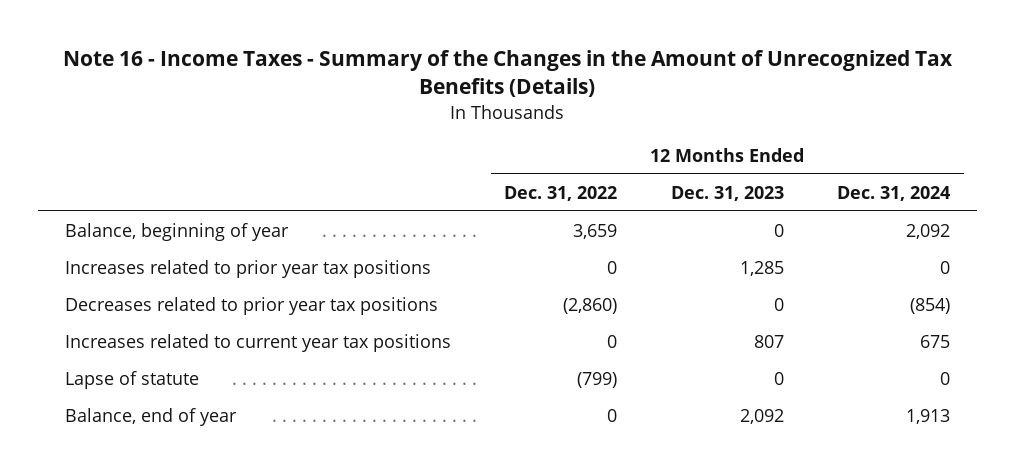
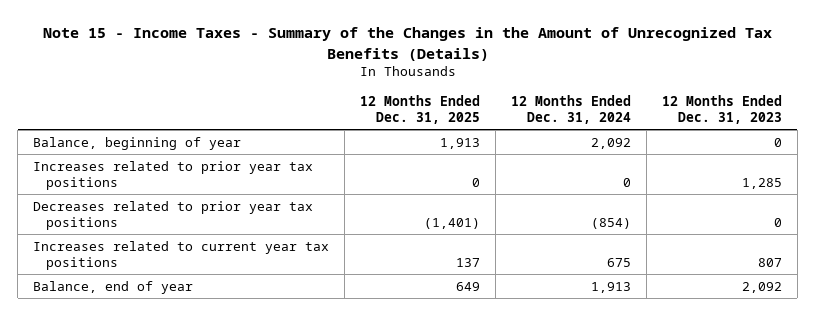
- Note 16 - Income Taxes - Summary of the Changes in the Amount of Unrecognized Tax Benefits (Details)
+ Note 15 - Income Taxes - Summary of the Changes in the Amount of Unrecognized Tax Benefits (Details)
- | 12 Months Ended Dec. 31, 2022 | 12 Months Ended Dec. 31, 2023 | 12 Months Ended Dec. 31, 2024
+ | 12 Months Ended Dec. 31, 2025 | 12 Months Ended Dec. 31, 2024 | 12 Months Ended Dec. 31, 2023
- Lapse of statute | (799) | 0 | 0

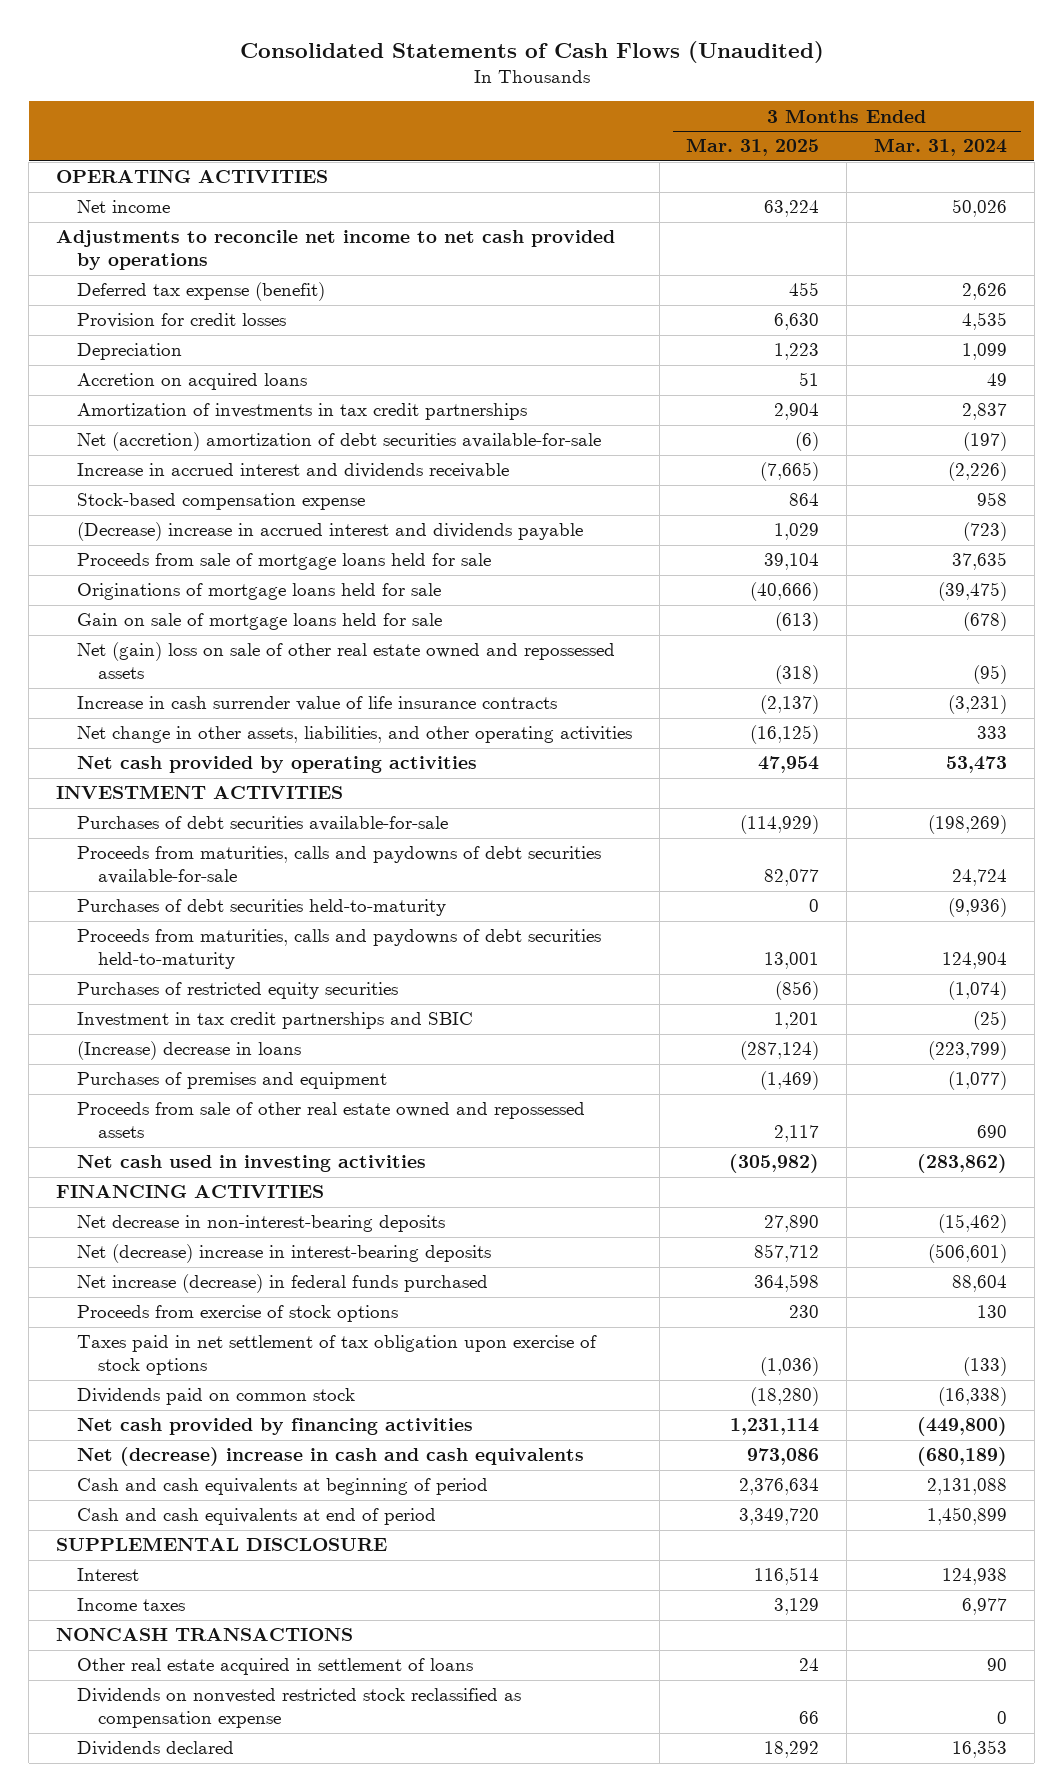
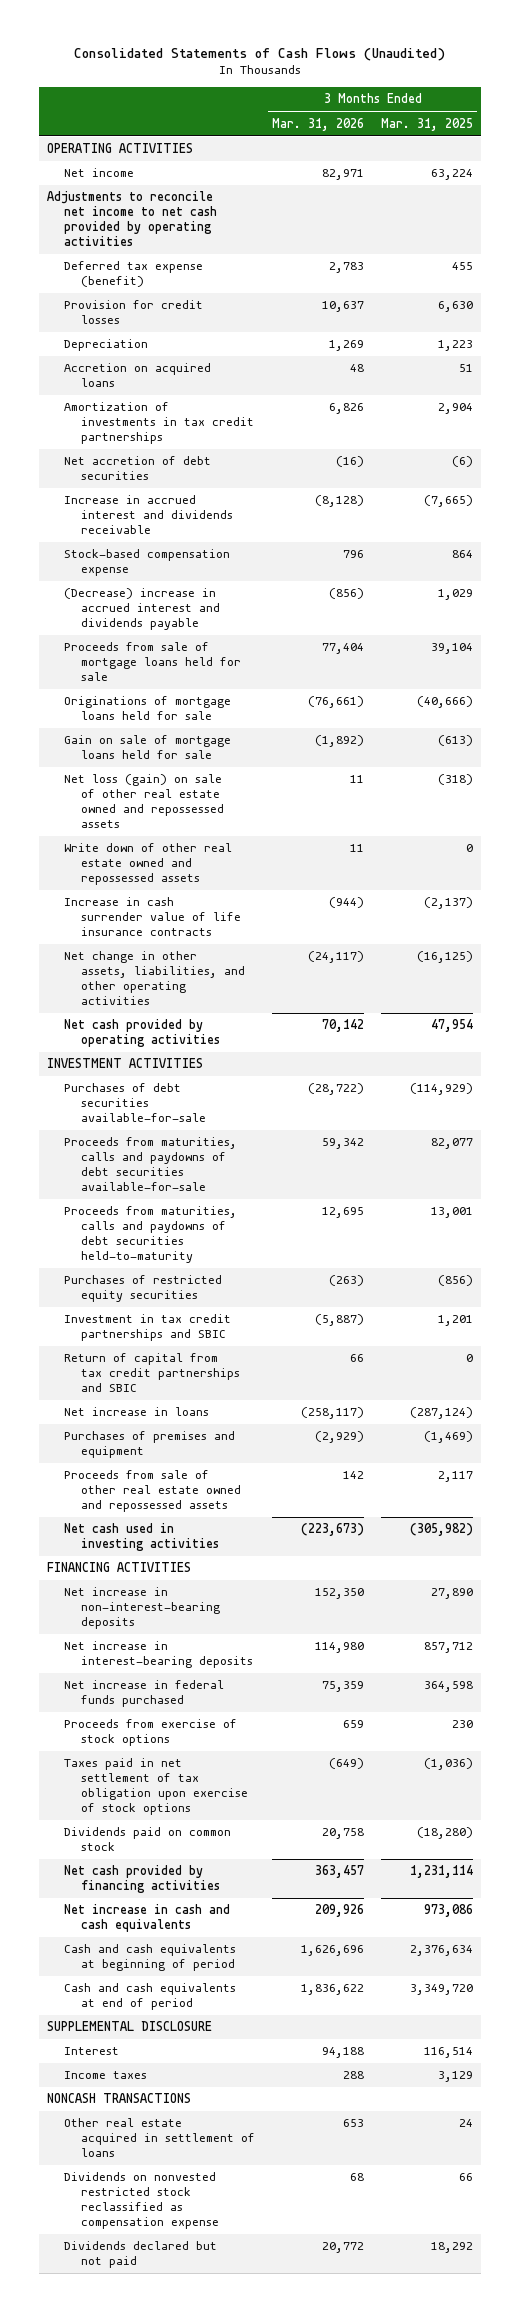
- | 3 Months Ended Mar. 31, 2025 | 3 Months Ended Mar. 31, 2024
+ | 3 Months Ended Mar. 31, 2026 | 3 Months Ended Mar. 31, 2025
- Adjustments to reconcile net income to net cash provided by operations
+ Adjustments to reconcile net income to net cash provided by operating activities
- Net (accretion) amortization of debt securities available-for-sale | (6) | (197)
+ Net accretion of debt securities | (16) | (6)
- Net (gain) loss on sale of other real estate owned and repossessed assets | (318) | (95)
+ Net loss (gain) on sale of other real estate owned and repossessed assets | 11 | (318)
+ Write down of other real estate owned and repossessed assets | 11 | 0
- Purchases of debt securities held-to-maturity | 0 | (9,936)
- (Increase) decrease in loans | (287,124) | (223,799)
+ Return of capital from tax credit partnerships and SBIC | 66 | 0
+ Net increase in loans | (258,117) | (287,124)
- Net decrease in non-interest-bearing deposits | 27,890 | (15,462)
- Net (decrease) increase in interest-bearing deposits | 857,712 | (506,601)
- Net increase (decrease) in federal funds purchased | 364,598 | 88,604
+ Net increase in non-interest-bearing deposits | 152,350 | 27,890
+ Net increase in interest-bearing deposits | 114,980 | 857,712
+ Net increase in federal funds purchased | 75,359 | 364,598
- Net (decrease) increase in cash and cash equivalents | 973,086 | (680,189)
+ Net increase in cash and cash equivalents | 209,926 | 973,086
- Dividends declared | 18,292 | 16,353
+ Dividends declared but not paid | 20,772 | 18,292

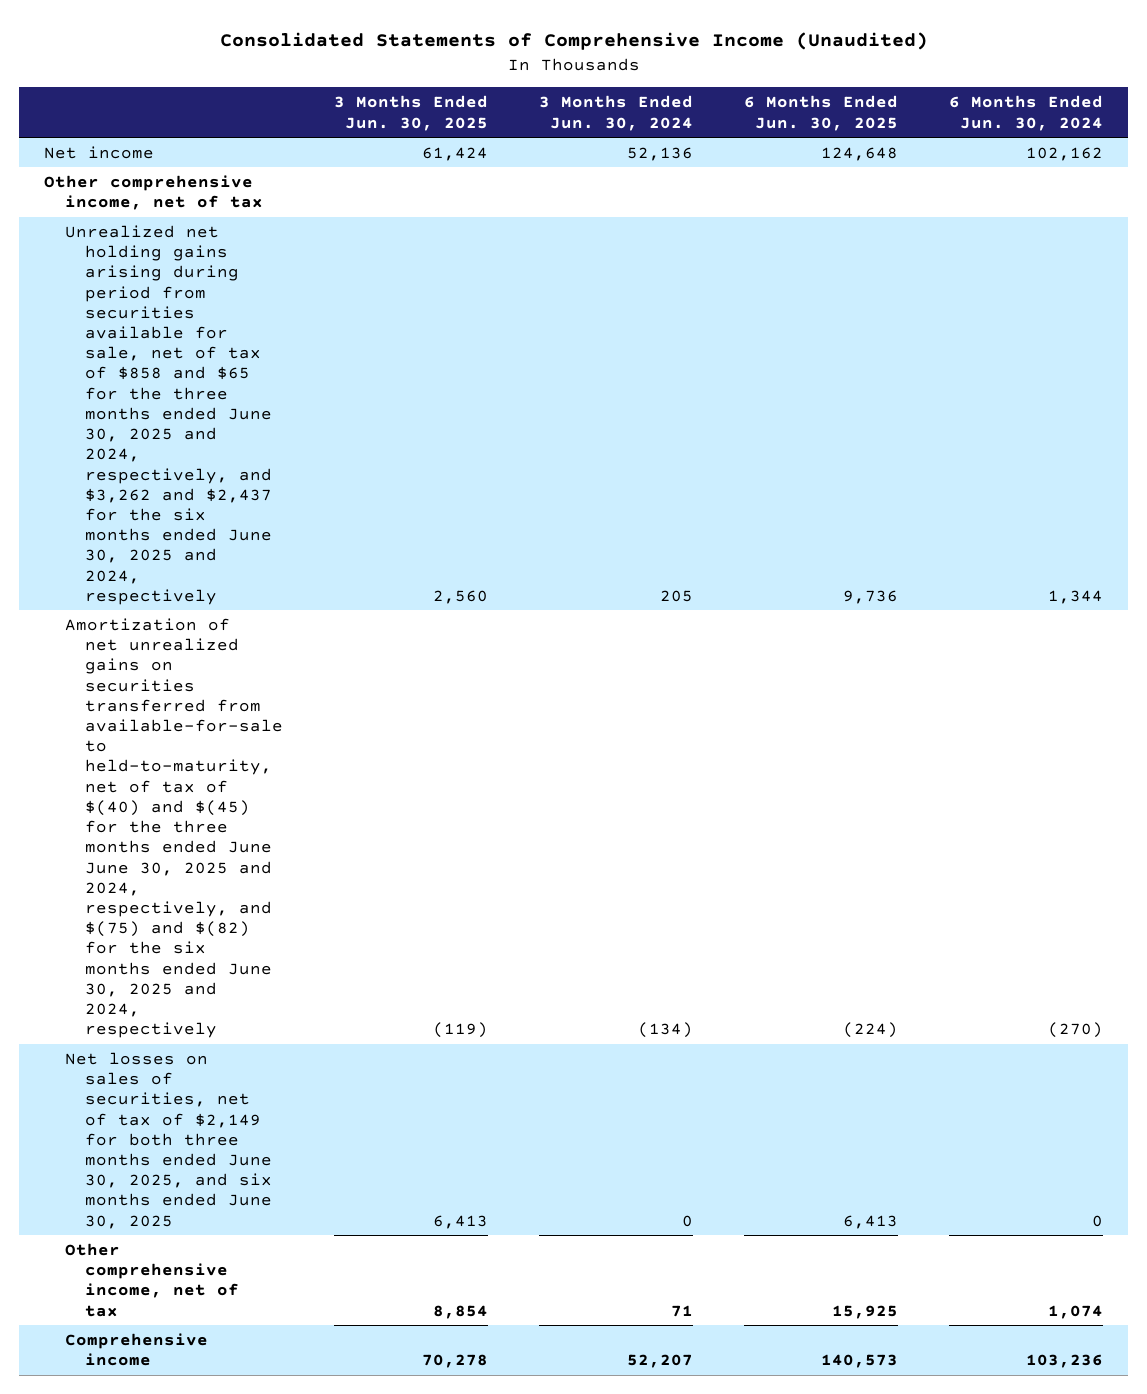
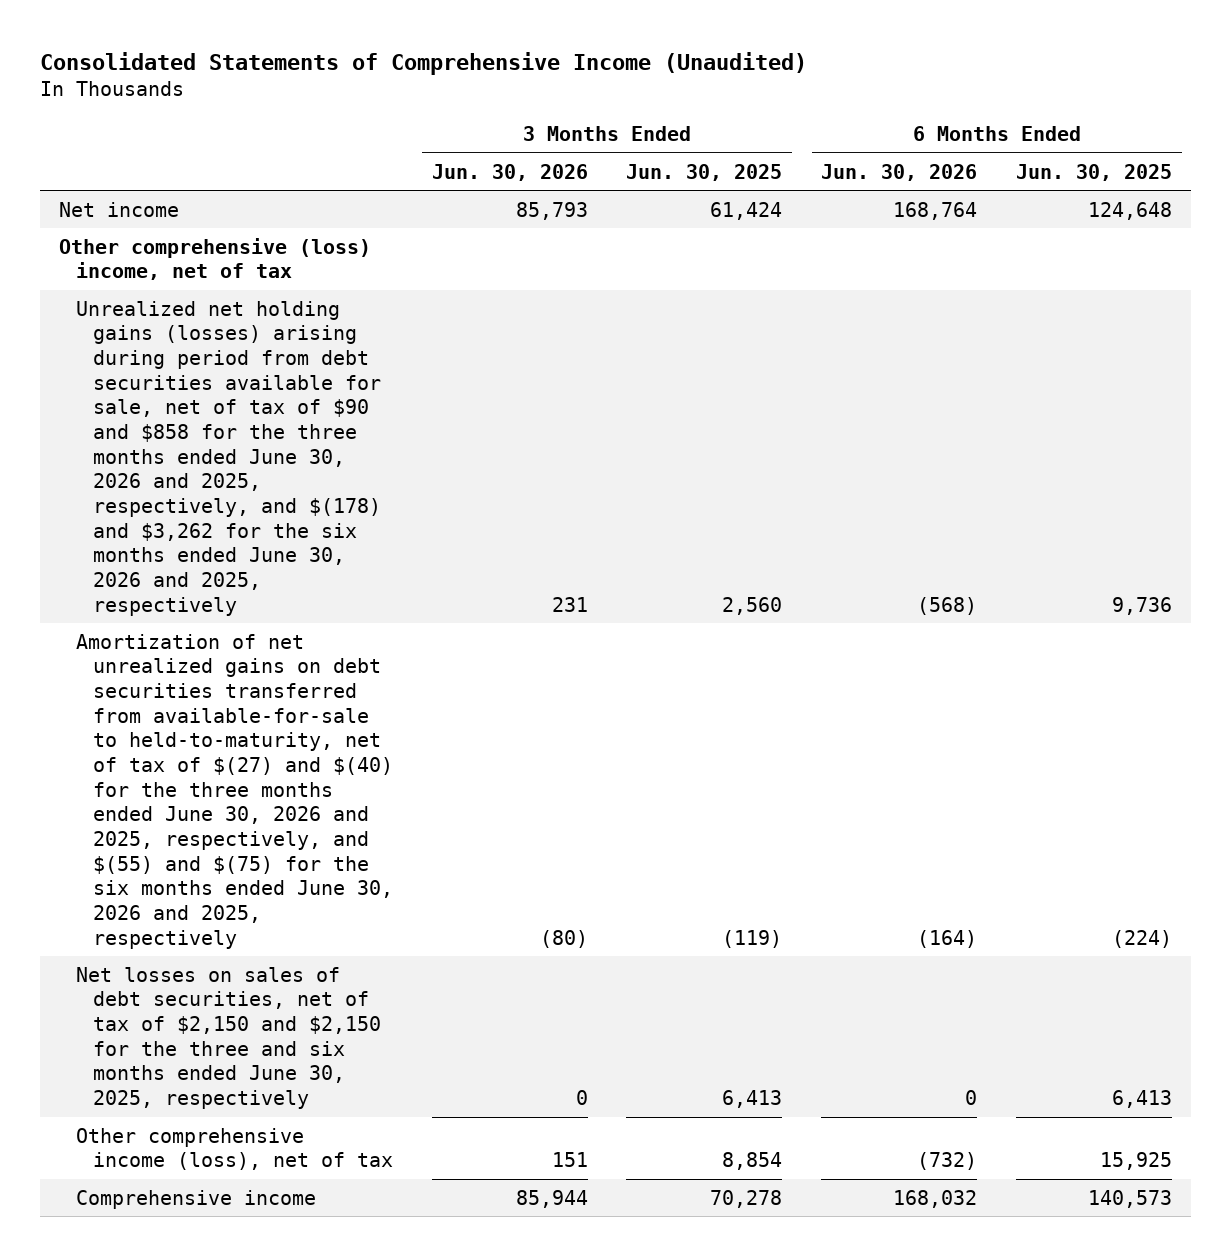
- | 3 Months Ended Jun. 30, 2025 | 3 Months Ended Jun. 30, 2024 | 6 Months Ended Jun. 30, 2025 | 6 Months Ended Jun. 30, 2024
+ | 3 Months Ended Jun. 30, 2026 | 3 Months Ended Jun. 30, 2025 | 6 Months Ended Jun. 30, 2026 | 6 Months Ended Jun. 30, 2025
- Other comprehensive income, net of tax
- Unrealized net holding gains arising during period from securities available for sale, net of tax of $858 and $65 for the three months ended June 30, 2025 and 2024, respectively, and $3,262 and $2,437 for the six months ended June 30, 2025 and 2024, respectively | 2,560 | 205 | 9,736 | 1,344
- Amortization of net unrealized gains on securities transferred from available-for-sale to held-to-maturity, net of tax of $(40) and $(45) for the three months ended June June 30, 2025 and 2024, respectively, and $(75) and $(82) for the six months ended June 30, 2025 and 2024, respectively | (119) | (134) | (224) | (270)
- Net losses on sales of securities, net of tax of $2,149 for both three months ended June 30, 2025, and six months ended June 30, 2025 | 6,413 | 0 | 6,413 | 0
- Other comprehensive income, net of tax | 8,854 | 71 | 15,925 | 1,074
+ Other comprehensive (loss) income, net of tax
+ Unrealized net holding gains (losses) arising during period from debt securities available for sale, net of tax of $90 and $858 for the three months ended June 30, 2026 and 2025, respectively, and $(178) and $3,262 for the six months ended June 30, 2026 and 2025, respectively | 231 | 2,560 | (568) | 9,736
+ Amortization of net unrealized gains on debt securities transferred from available-for-sale to held-to-maturity, net of tax of $(27) and $(40) for the three months ended June 30, 2026 and 2025, respectively, and $(55) and $(75) for the six months ended June 30, 2026 and 2025, respectively | (80) | (119) | (164) | (224)
+ Net losses on sales of debt securities, net of tax of $2,150 and $2,150 for the three and six months ended June 30, 2025, respectively | 0 | 6,413 | 0 | 6,413
+ Other comprehensive income (loss), net of tax | 151 | 8,854 | (732) | 15,925

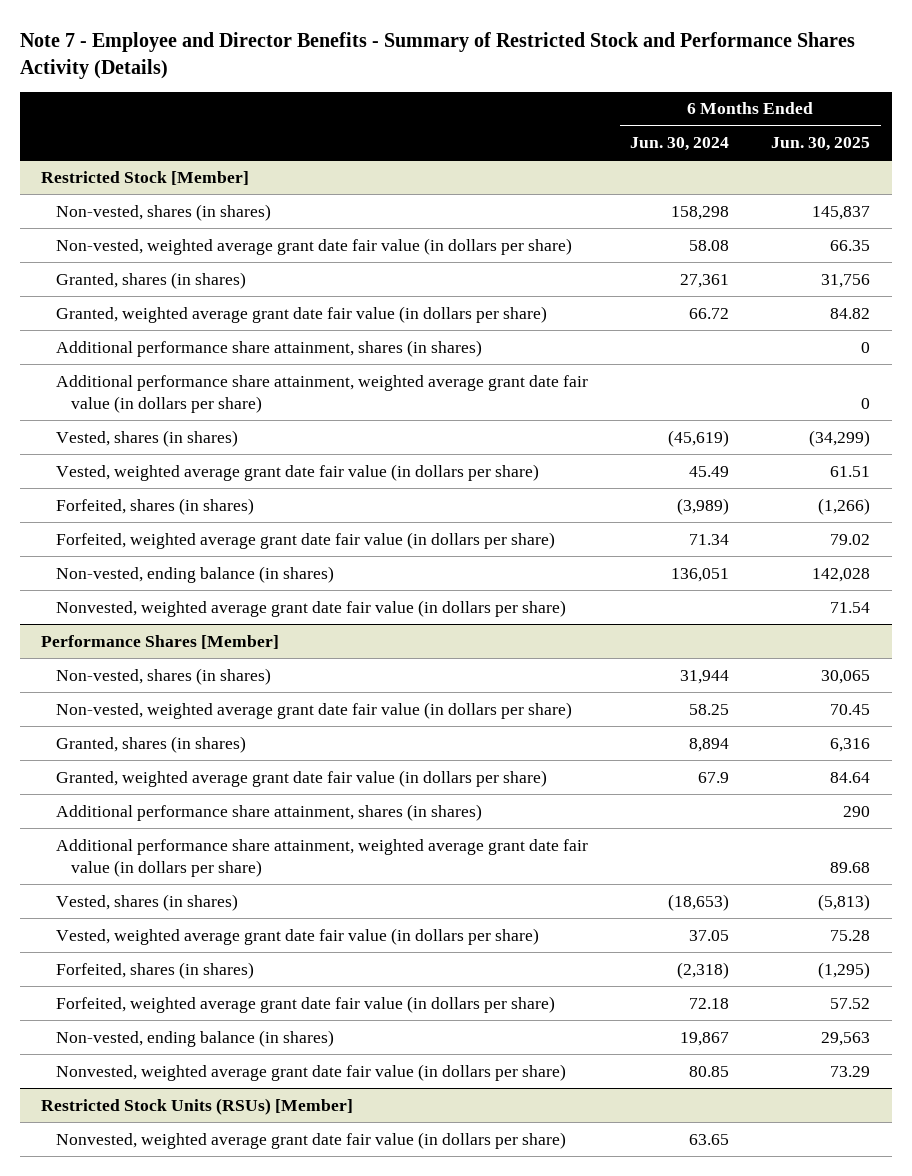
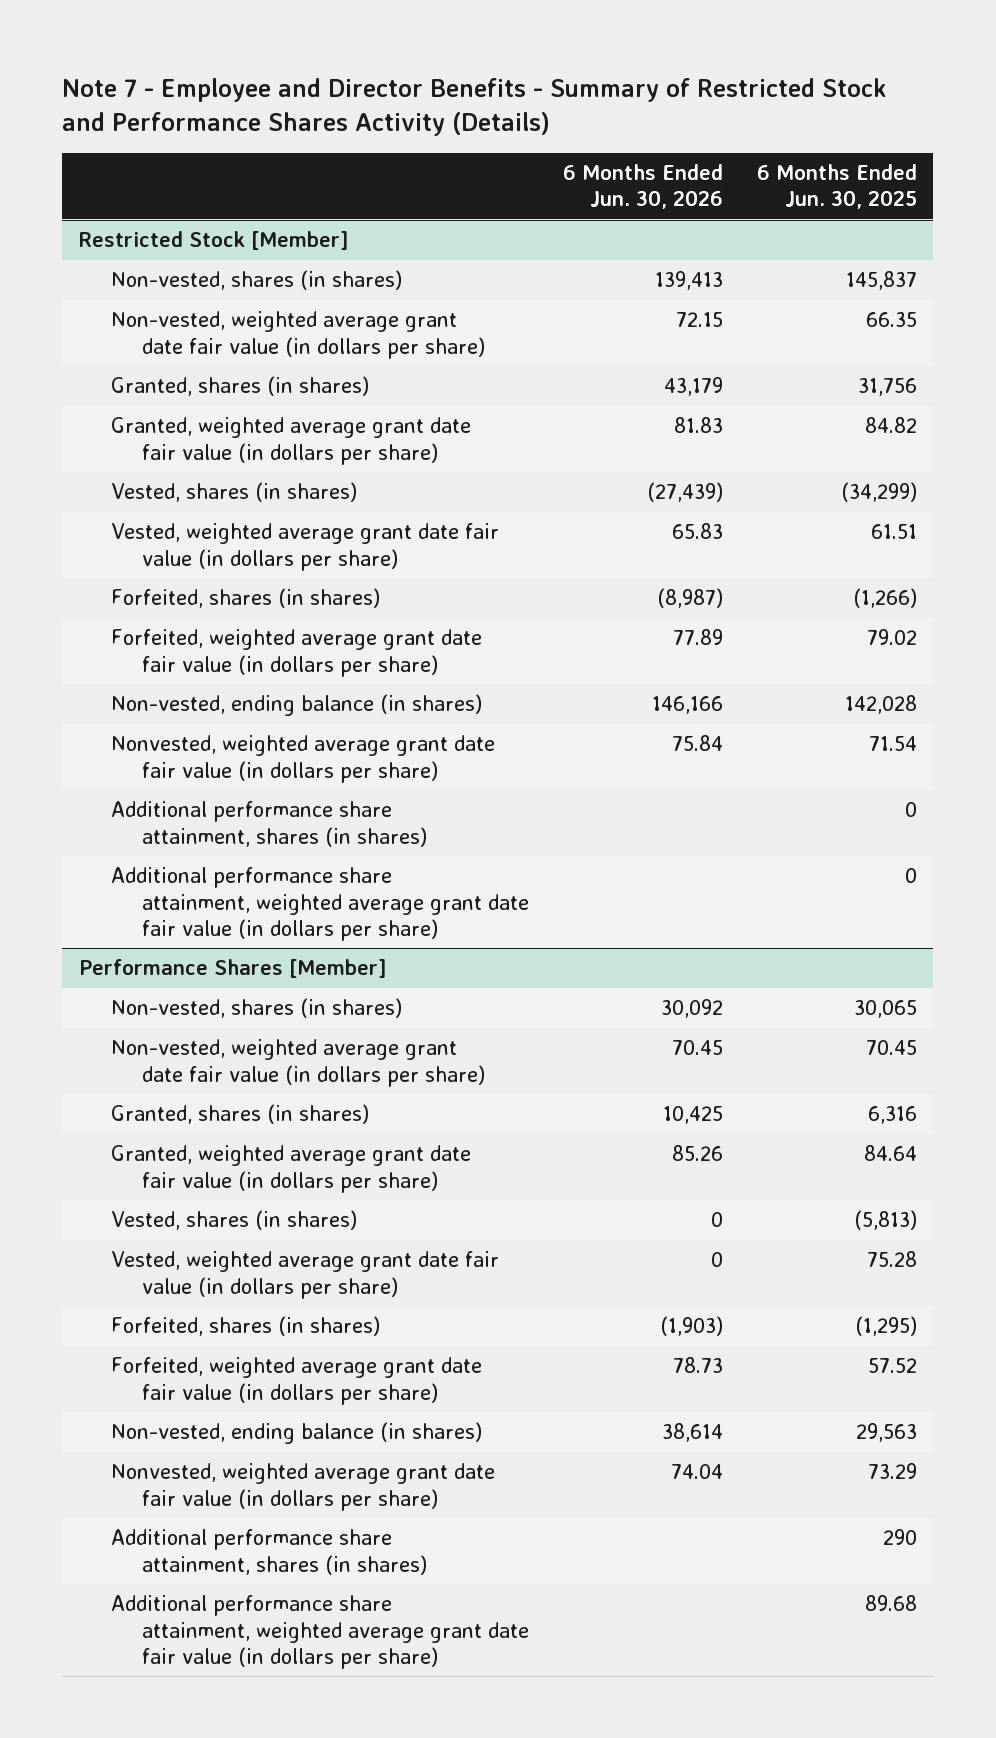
- | 6 Months Ended Jun. 30, 2024 | 6 Months Ended Jun. 30, 2025
+ | 6 Months Ended Jun. 30, 2026 | 6 Months Ended Jun. 30, 2025
@ Restricted Stock [Member]
moved down: Additional performance share attainment, shares (in shares) | | 0
moved down: Additional performance share attainment, weighted average grant date fair value (in dollars per share) | | 0
- Restricted Stock Units (RSUs) [Member]
- Nonvested, weighted average grant date fair value (in dollars per share) | 63.65 |
@ Performance Shares [Member]
moved down: Additional performance share attainment, shares (in shares) | | 290
moved down: Additional performance share attainment, weighted average grant date fair value (in dollars per share) | | 89.68

